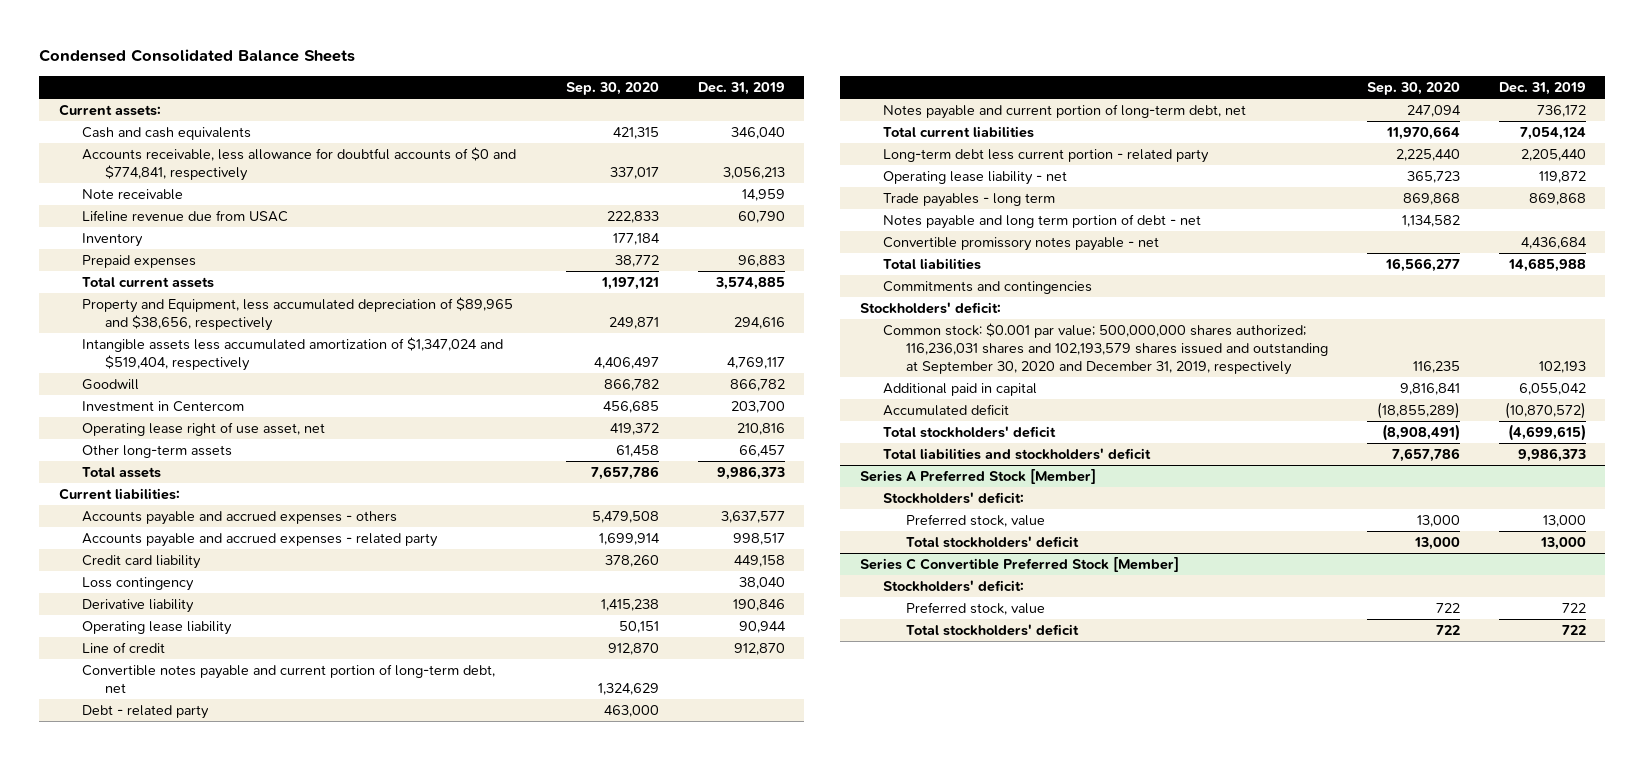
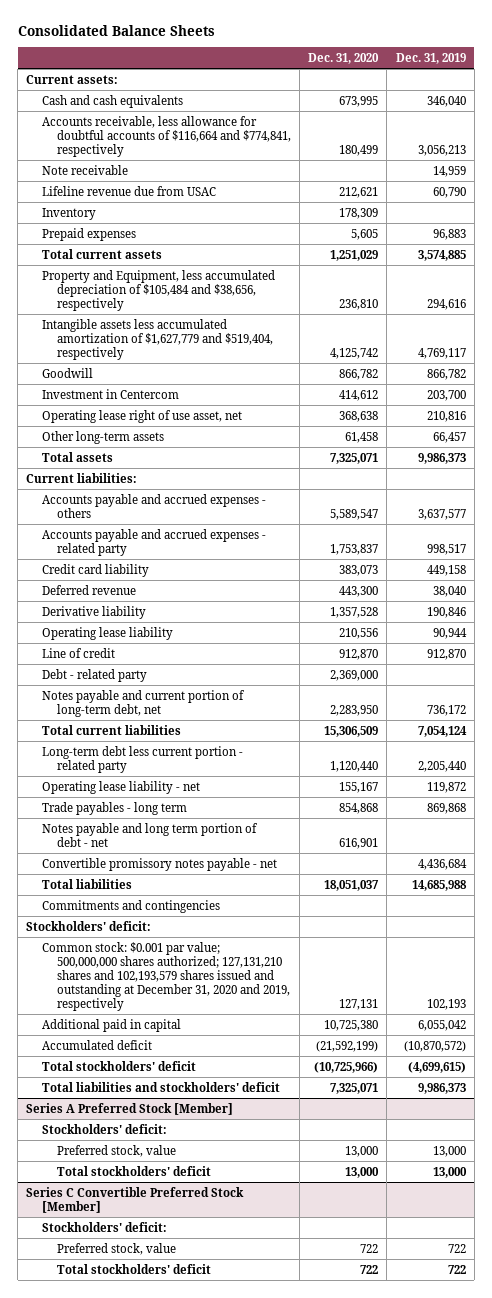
- Condensed Consolidated Balance Sheets
+ Consolidated Balance Sheets
- | Sep. 30, 2020 | Dec. 31, 2019
+ | Dec. 31, 2020 | Dec. 31, 2019
- Accounts receivable, less allowance for doubtful accounts of $0 and $774,841, respectively | 337,017 | 3,056,213
+ Accounts receivable, less allowance for doubtful accounts of $116,664 and $774,841, respectively | 180,499 | 3,056,213
- Property and Equipment, less accumulated depreciation of $89,965 and $38,656, respectively | 249,871 | 294,616
- Intangible assets less accumulated amortization of $1,347,024 and $519,404, respectively | 4,406,497 | 4,769,117
+ Property and Equipment, less accumulated depreciation of $105,484 and $38,656, respectively | 236,810 | 294,616
+ Intangible assets less accumulated amortization of $1,627,779 and $519,404, respectively | 4,125,742 | 4,769,117
- Loss contingency | | 38,040
+ Deferred revenue | 443,300 | 38,040
- Convertible notes payable and current portion of long-term debt, net | 1,324,629 |
- Common stock: $0.001 par value; 500,000,000 shares authorized; 116,236,031 shares and 102,193,579 shares issued and outstanding at September 30, 2020 and December 31, 2019, respectively | 116,235 | 102,193
+ Common stock: $0.001 par value; 500,000,000 shares authorized; 127,131,210 shares and 102,193,579 shares issued and outstanding at December 31, 2020 and 2019, respectively | 127,131 | 102,193

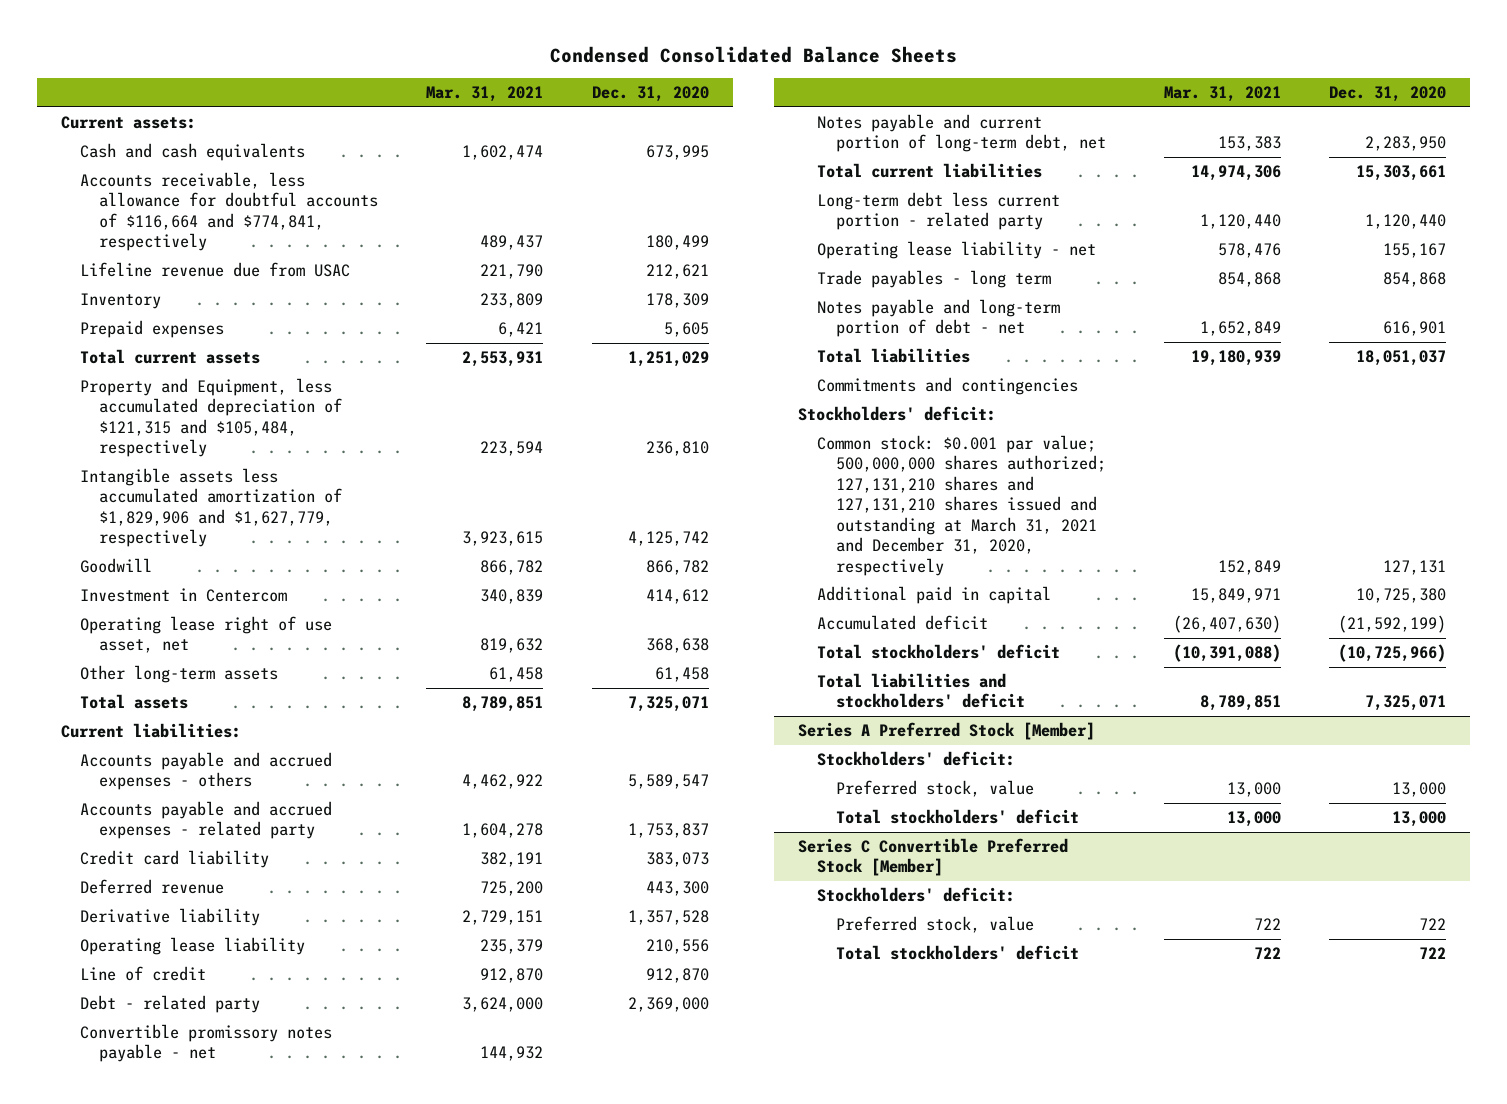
- Consolidated Balance Sheets
+ Condensed Consolidated Balance Sheets
- | Dec. 31, 2020 | Dec. 31, 2019
+ | Mar. 31, 2021 | Dec. 31, 2020
- Note receivable | | 14,959
- Property and Equipment, less accumulated depreciation of $105,484 and $38,656, respectively | 236,810 | 294,616
- Intangible assets less accumulated amortization of $1,627,779 and $519,404, respectively | 4,125,742 | 4,769,117
+ Property and Equipment, less accumulated depreciation of $121,315 and $105,484, respectively | 223,594 | 236,810
+ Intangible assets less accumulated amortization of $1,829,906 and $1,627,779, respectively | 3,923,615 | 4,125,742
moved up: Convertible promissory notes payable - net | 144,932 |
- Total current liabilities | 15,306,509 | 7,054,124
+ Total current liabilities | 14,974,306 | 15,303,661
- Notes payable and long term portion of debt - net | 616,901 |
+ Notes payable and long-term portion of debt - net | 1,652,849 | 616,901
- Common stock: $0.001 par value; 500,000,000 shares authorized; 127,131,210 shares and 102,193,579 shares issued and outstanding at December 31, 2020 and 2019, respectively | 127,131 | 102,193
+ Common stock: $0.001 par value; 500,000,000 shares authorized; 127,131,210 shares and 127,131,210 shares issued and outstanding at March 31, 2021 and December 31, 2020, respectively | 152,849 | 127,131

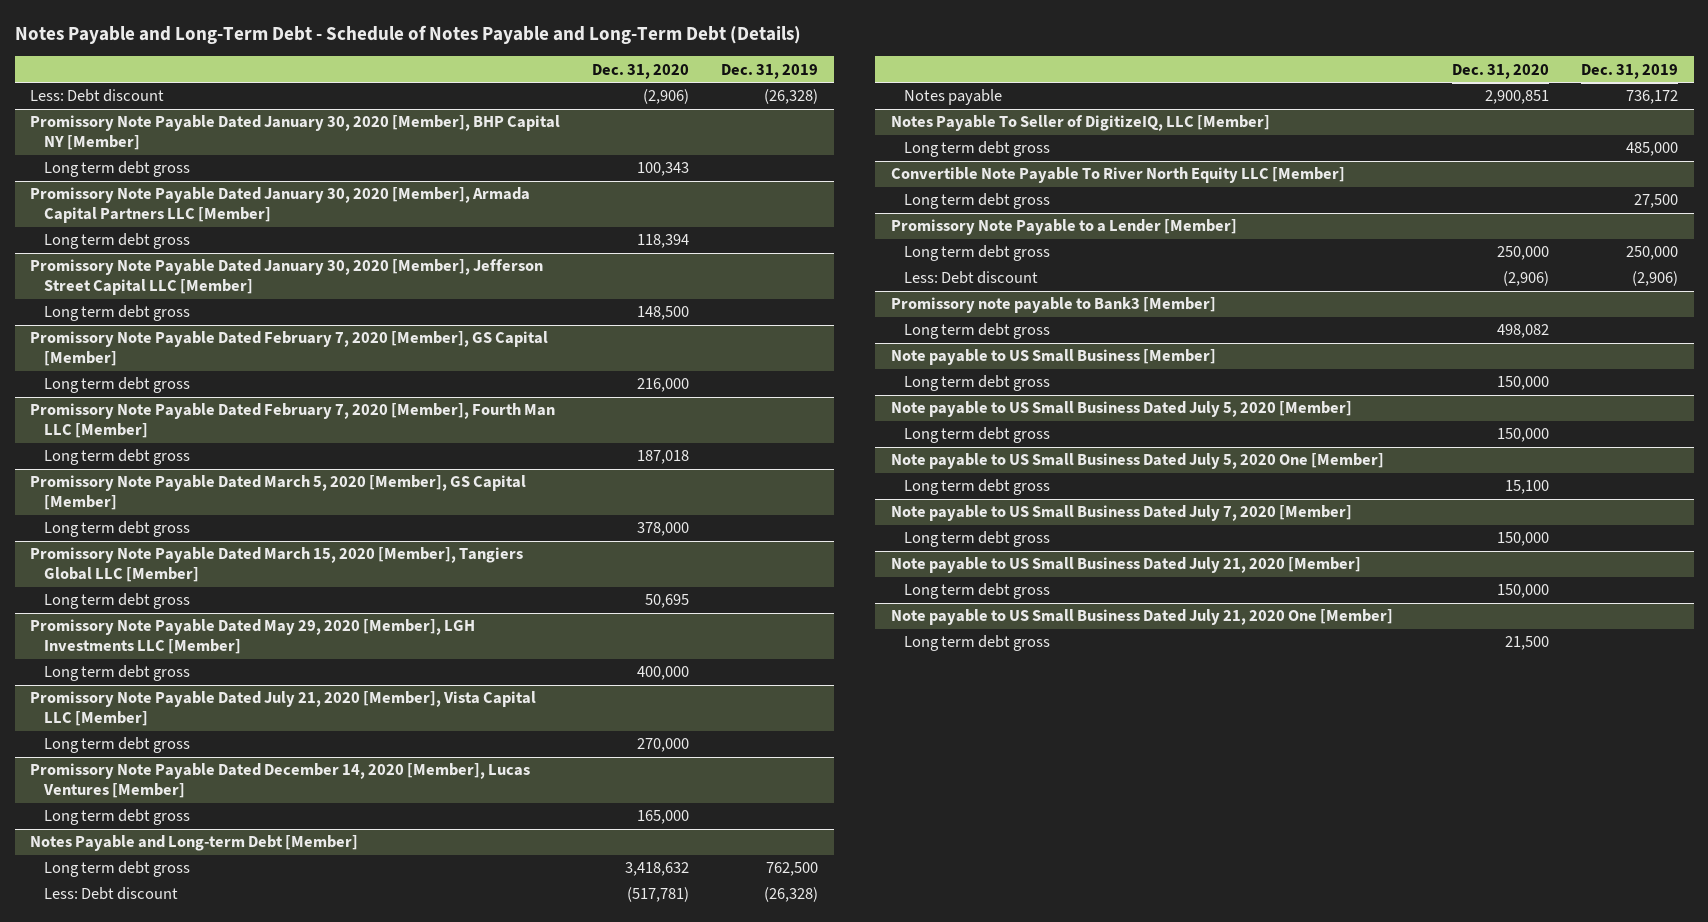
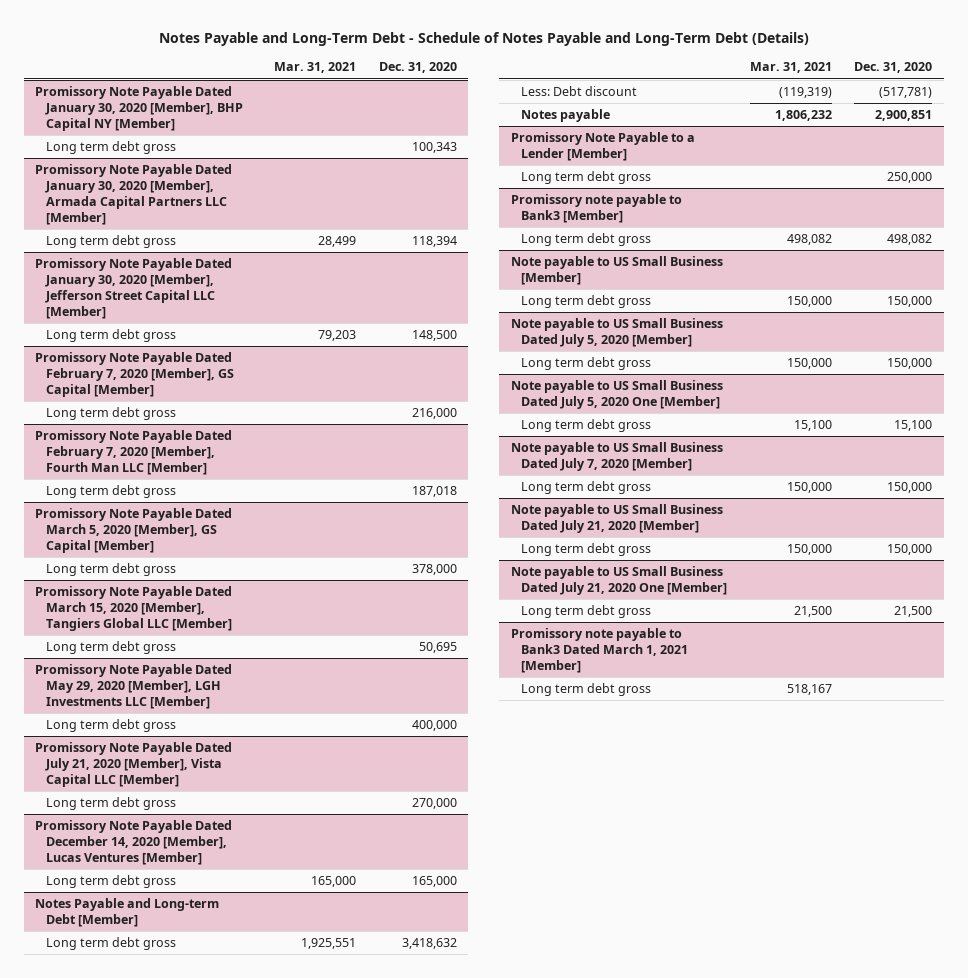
- | Dec. 31, 2020 | Dec. 31, 2019
+ | Mar. 31, 2021 | Dec. 31, 2020
- Less: Debt discount | (2,906) | (26,328)
- Notes Payable To Seller of DigitizeIQ, LLC [Member]
- Long term debt gross | | 485,000
- Convertible Note Payable To River North Equity LLC [Member]
- Long term debt gross | | 27,500
@ Promissory Note Payable to a Lender [Member]
- Less: Debt discount | (2,906) | (2,906)
+ Promissory note payable to Bank3 Dated March 1, 2021 [Member]
+ Long term debt gross | 518,167 |

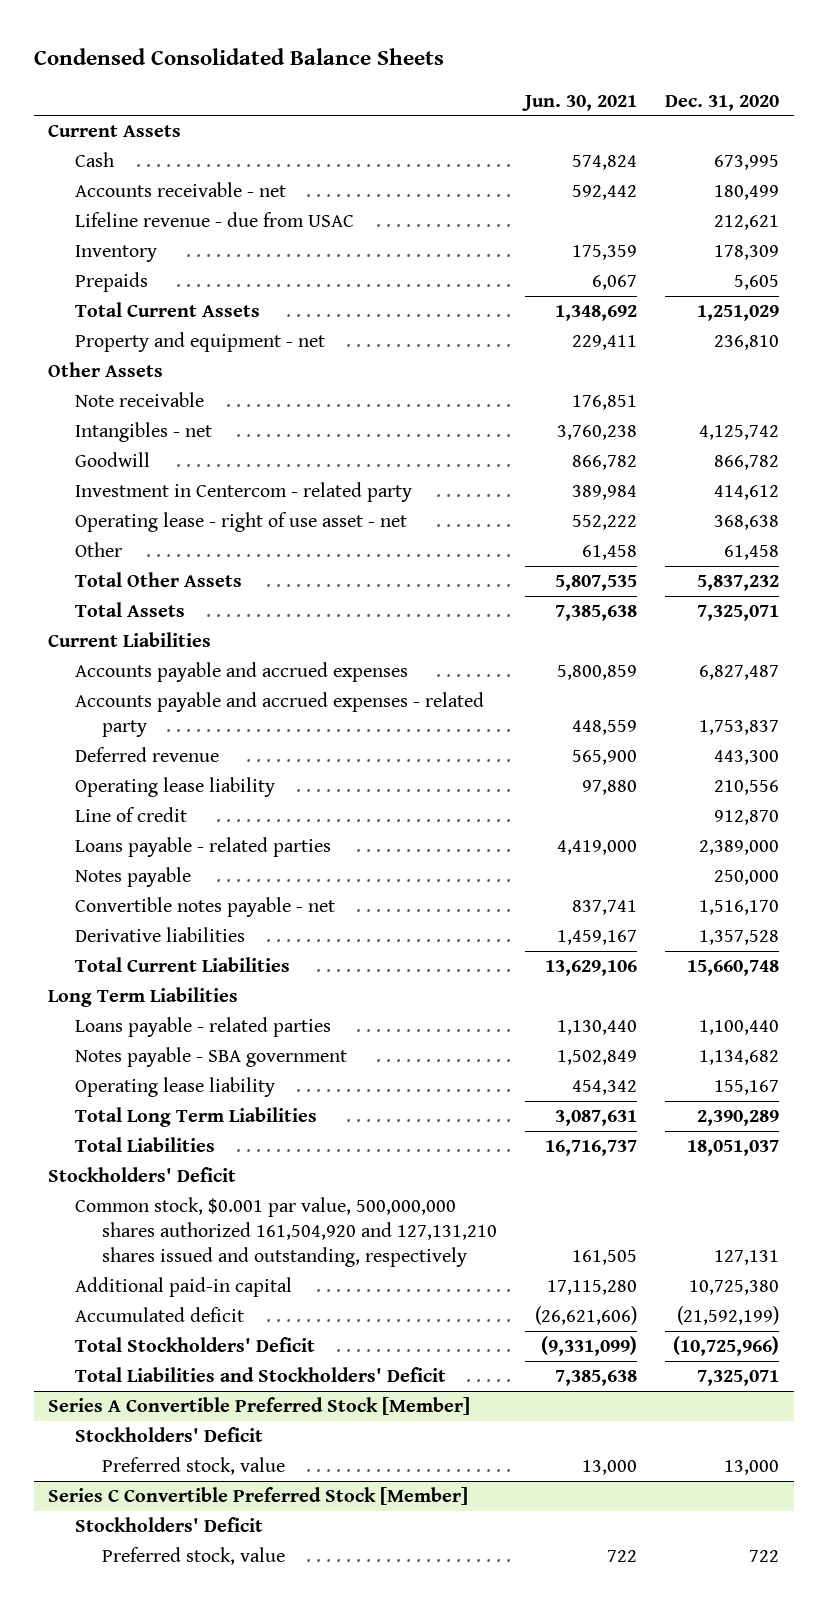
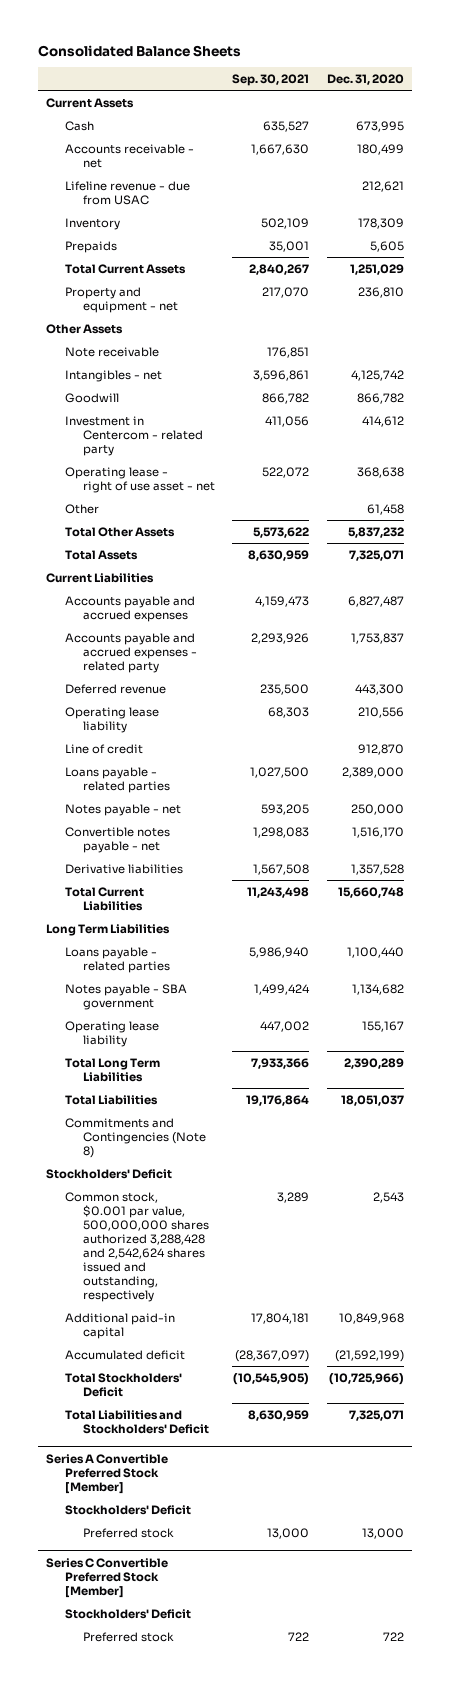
- Condensed Consolidated Balance Sheets
+ Consolidated Balance Sheets
- | Jun. 30, 2021 | Dec. 31, 2020
+ | Sep. 30, 2021 | Dec. 31, 2020
- Notes payable | | 250,000
+ Notes payable - net | 593,205 | 250,000
+ Commitments and Contingencies (Note 8)
- Common stock, $0.001 par value, 500,000,000 shares authorized 161,504,920 and 127,131,210 shares issued and outstanding, respectively | 161,505 | 127,131
- Additional paid-in capital | 17,115,280 | 10,725,380
+ Common stock, $0.001 par value, 500,000,000 shares authorized 3,288,428 and 2,542,624 shares issued and outstanding, respectively | 3,289 | 2,543
+ Additional paid-in capital | 17,804,181 | 10,849,968
@ Series A Convertible Preferred Stock [Member]
- Preferred stock, value | 13,000 | 13,000
+ Preferred stock | 13,000 | 13,000
@ Series C Convertible Preferred Stock [Member]
- Preferred stock, value | 722 | 722
+ Preferred stock | 722 | 722

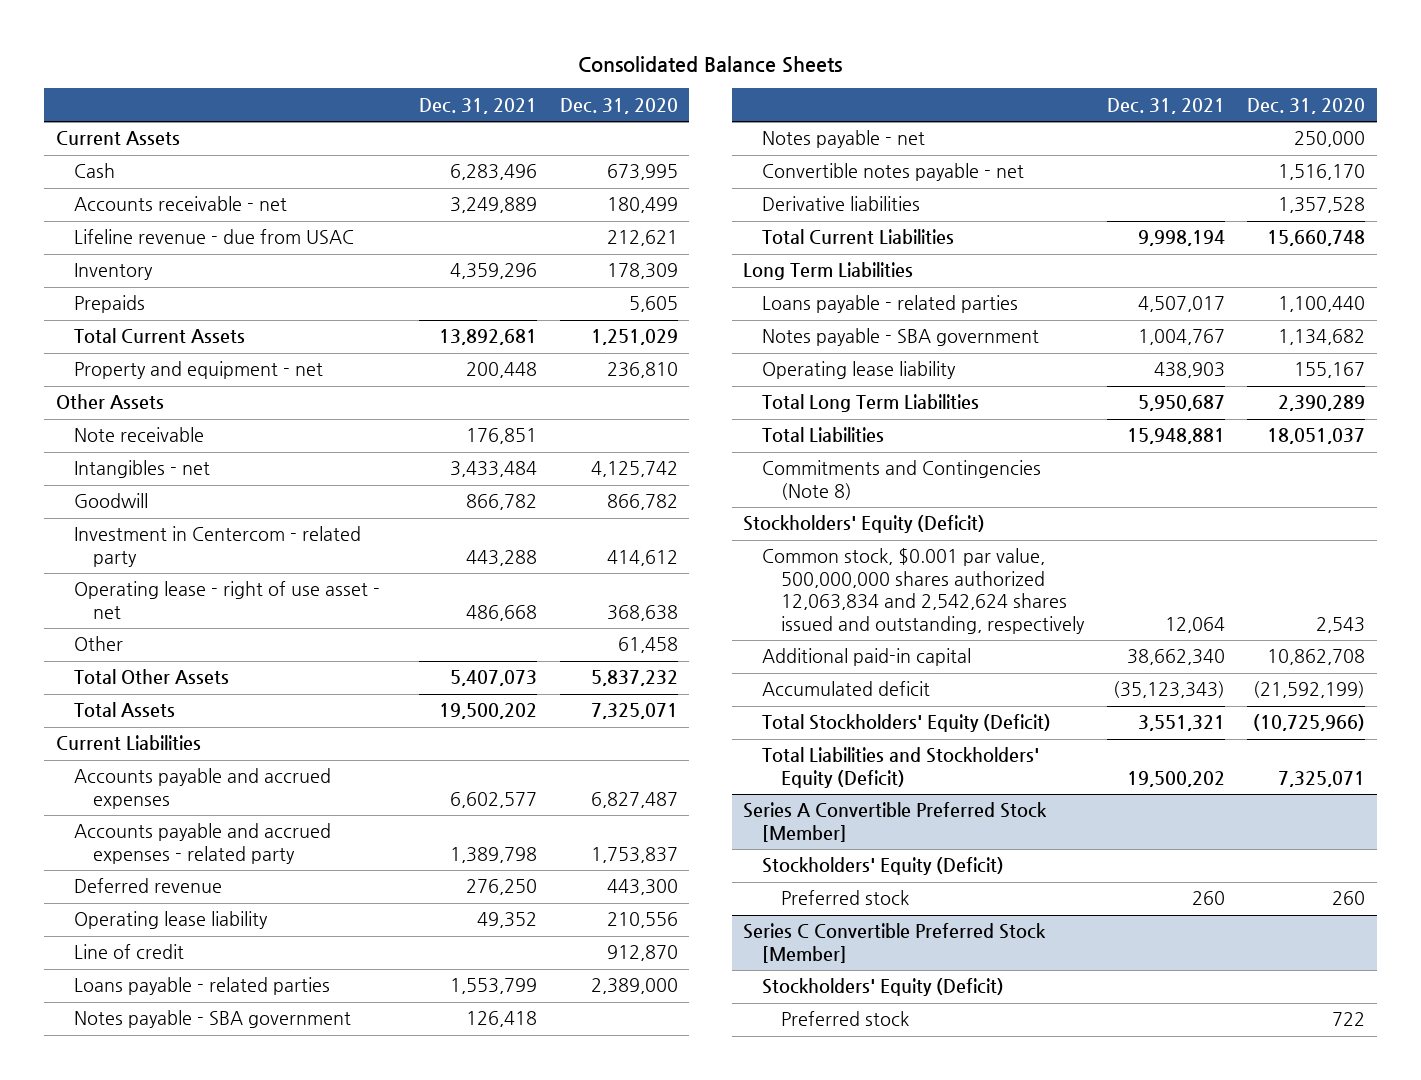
- | Sep. 30, 2021 | Dec. 31, 2020
+ | Dec. 31, 2021 | Dec. 31, 2020
+ Notes payable - SBA government | 126,418 |
- Stockholders' Deficit
- Common stock, $0.001 par value, 500,000,000 shares authorized 3,288,428 and 2,542,624 shares issued and outstanding, respectively | 3,289 | 2,543
- Additional paid-in capital | 17,804,181 | 10,849,968
+ Stockholders' Equity (Deficit)
+ Common stock, $0.001 par value, 500,000,000 shares authorized 12,063,834 and 2,542,624 shares issued and outstanding, respectively | 12,064 | 2,543
+ Additional paid-in capital | 38,662,340 | 10,862,708
- Total Stockholders' Deficit | (10,545,905) | (10,725,966)
- Total Liabilities and Stockholders' Deficit | 8,630,959 | 7,325,071
+ Total Stockholders' Equity (Deficit) | 3,551,321 | (10,725,966)
+ Total Liabilities and Stockholders' Equity (Deficit) | 19,500,202 | 7,325,071
@ Series A Convertible Preferred Stock [Member]
- Stockholders' Deficit
- Preferred stock | 13,000 | 13,000
+ Stockholders' Equity (Deficit)
+ Preferred stock | 260 | 260
@ Series C Convertible Preferred Stock [Member]
- Stockholders' Deficit
+ Stockholders' Equity (Deficit)

